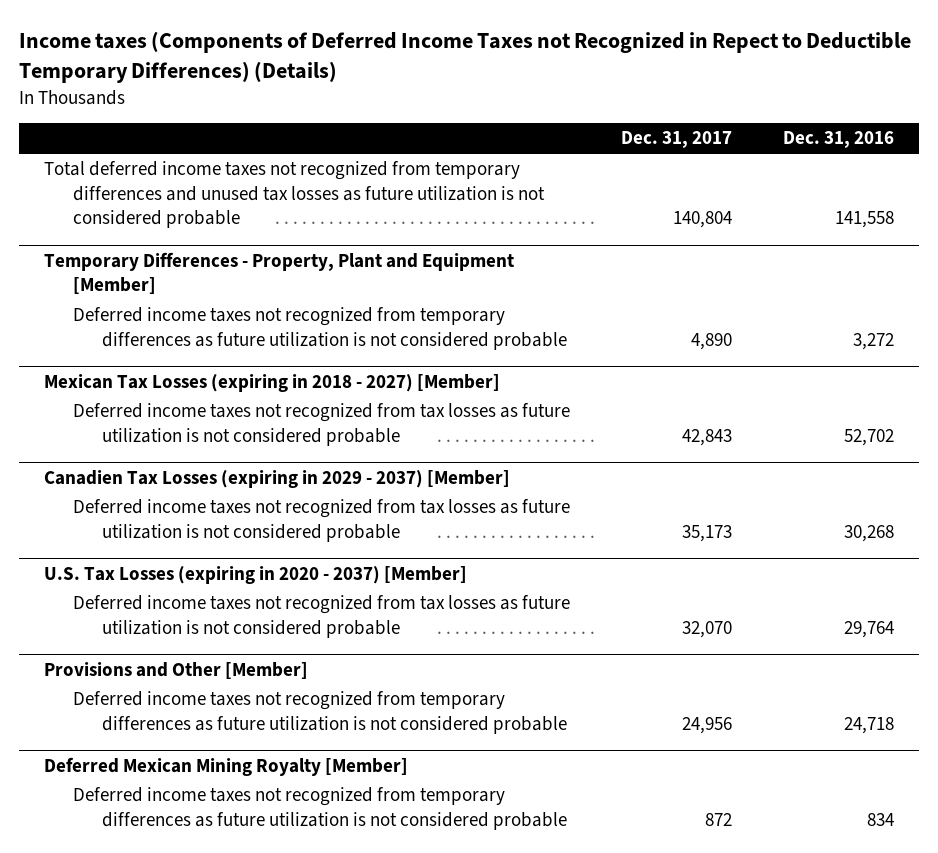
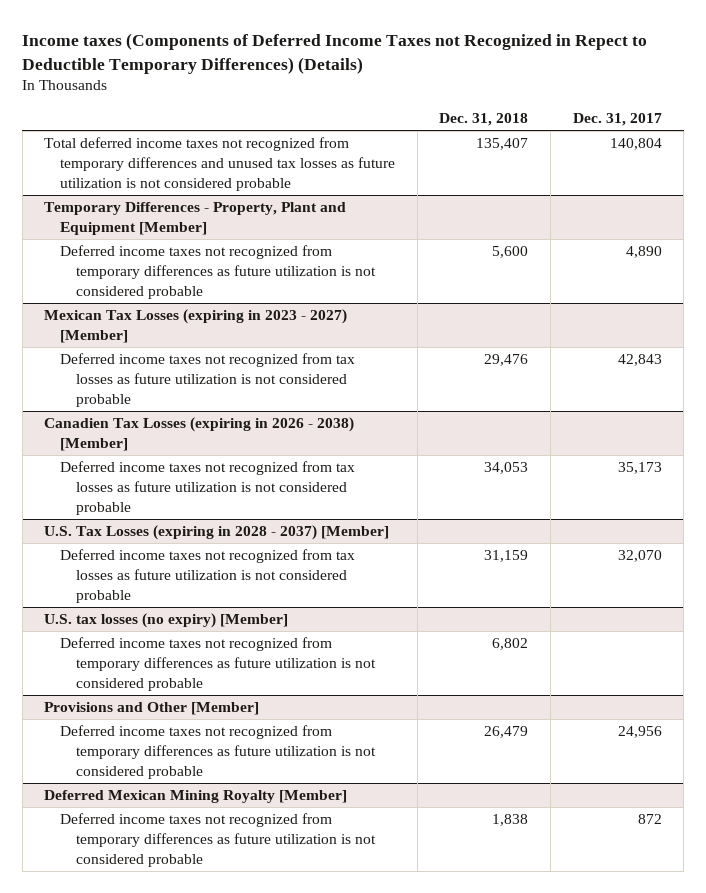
- | Dec. 31, 2017 | Dec. 31, 2016
+ | Dec. 31, 2018 | Dec. 31, 2017
- Mexican Tax Losses (expiring in 2018 - 2027) [Member]
+ Mexican Tax Losses (expiring in 2023 - 2027) [Member]
- Canadien Tax Losses (expiring in 2029 - 2037) [Member]
+ Canadien Tax Losses (expiring in 2026 - 2038) [Member]
- U.S. Tax Losses (expiring in 2020 - 2037) [Member]
+ U.S. Tax Losses (expiring in 2028 - 2037) [Member]
+ U.S. tax losses (no expiry) [Member]
+ Deferred income taxes not recognized from temporary differences as future utilization is not considered probable | 6,802 |

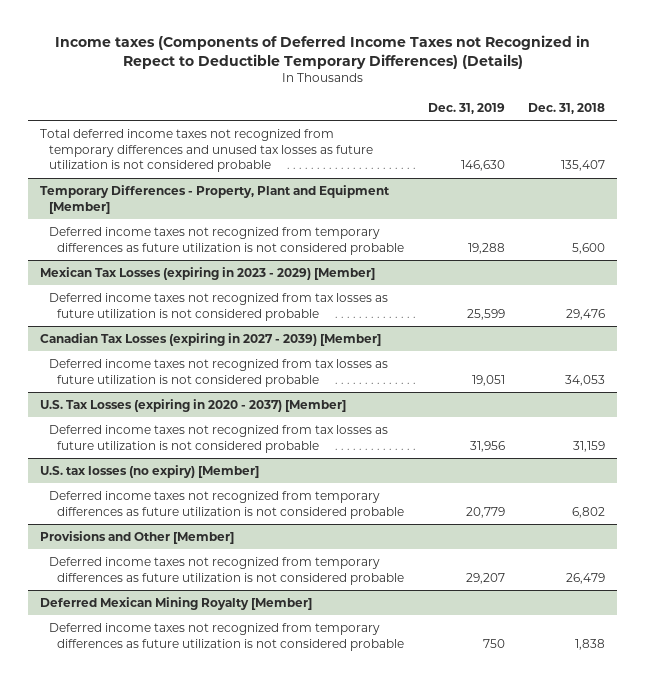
- | Dec. 31, 2018 | Dec. 31, 2017
+ | Dec. 31, 2019 | Dec. 31, 2018
- Mexican Tax Losses (expiring in 2023 - 2027) [Member]
+ Mexican Tax Losses (expiring in 2023 - 2029) [Member]
- Canadien Tax Losses (expiring in 2026 - 2038) [Member]
+ Canadian Tax Losses (expiring in 2027 - 2039) [Member]
- U.S. Tax Losses (expiring in 2028 - 2037) [Member]
+ U.S. Tax Losses (expiring in 2020 - 2037) [Member]

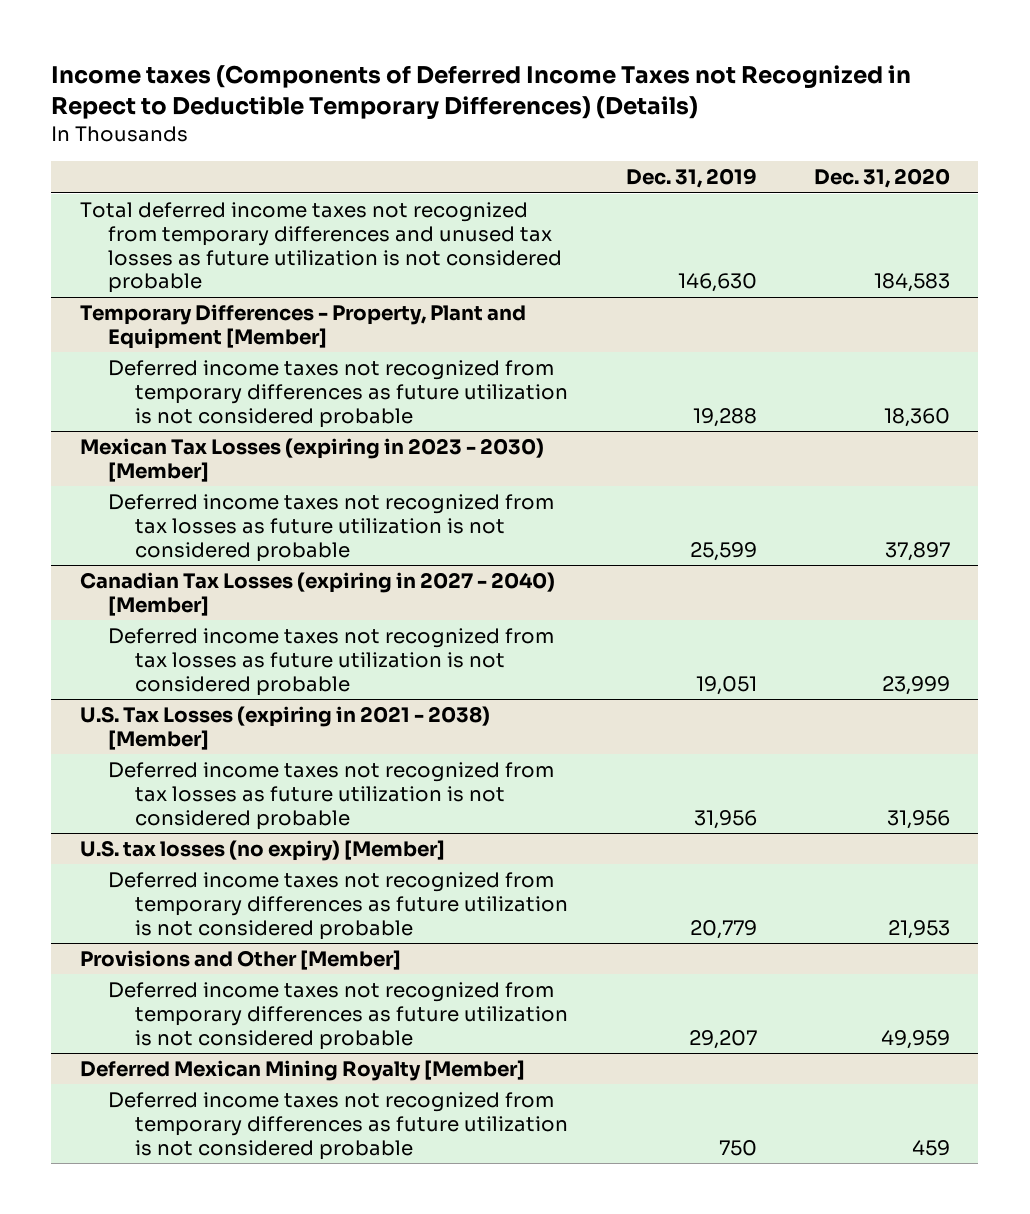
- | Dec. 31, 2019 | Dec. 31, 2018
+ | Dec. 31, 2019 | Dec. 31, 2020
- Mexican Tax Losses (expiring in 2023 - 2029) [Member]
+ Mexican Tax Losses (expiring in 2023 - 2030) [Member]
- Canadian Tax Losses (expiring in 2027 - 2039) [Member]
+ Canadian Tax Losses (expiring in 2027 - 2040) [Member]
- U.S. Tax Losses (expiring in 2020 - 2037) [Member]
+ U.S. Tax Losses (expiring in 2021 - 2038) [Member]

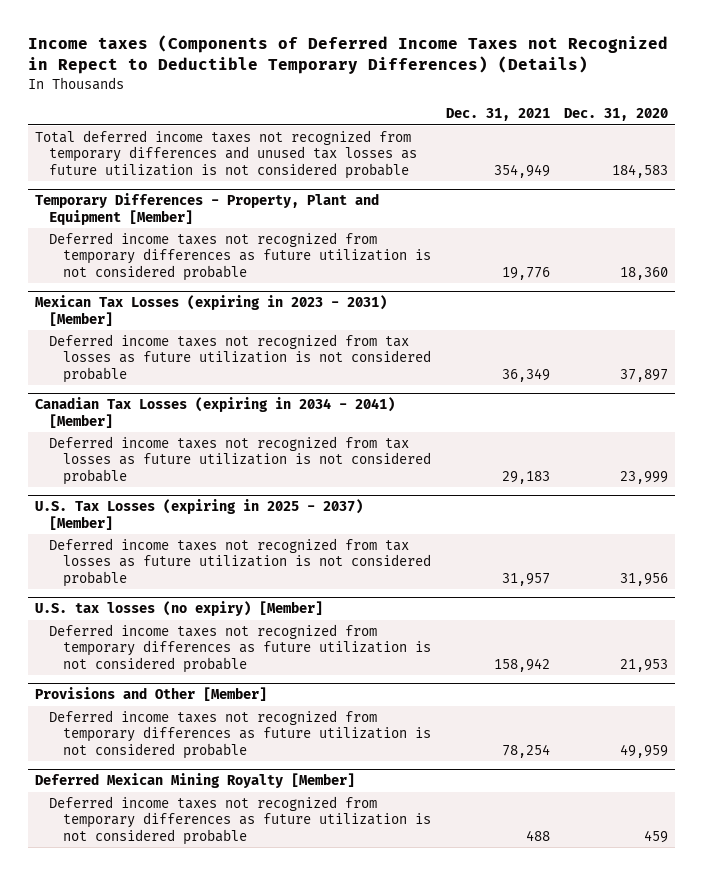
- | Dec. 31, 2019 | Dec. 31, 2020
+ | Dec. 31, 2021 | Dec. 31, 2020
- Mexican Tax Losses (expiring in 2023 - 2030) [Member]
+ Mexican Tax Losses (expiring in 2023 - 2031) [Member]
- Canadian Tax Losses (expiring in 2027 - 2040) [Member]
+ Canadian Tax Losses (expiring in 2034 - 2041) [Member]
- U.S. Tax Losses (expiring in 2021 - 2038) [Member]
+ U.S. Tax Losses (expiring in 2025 - 2037) [Member]

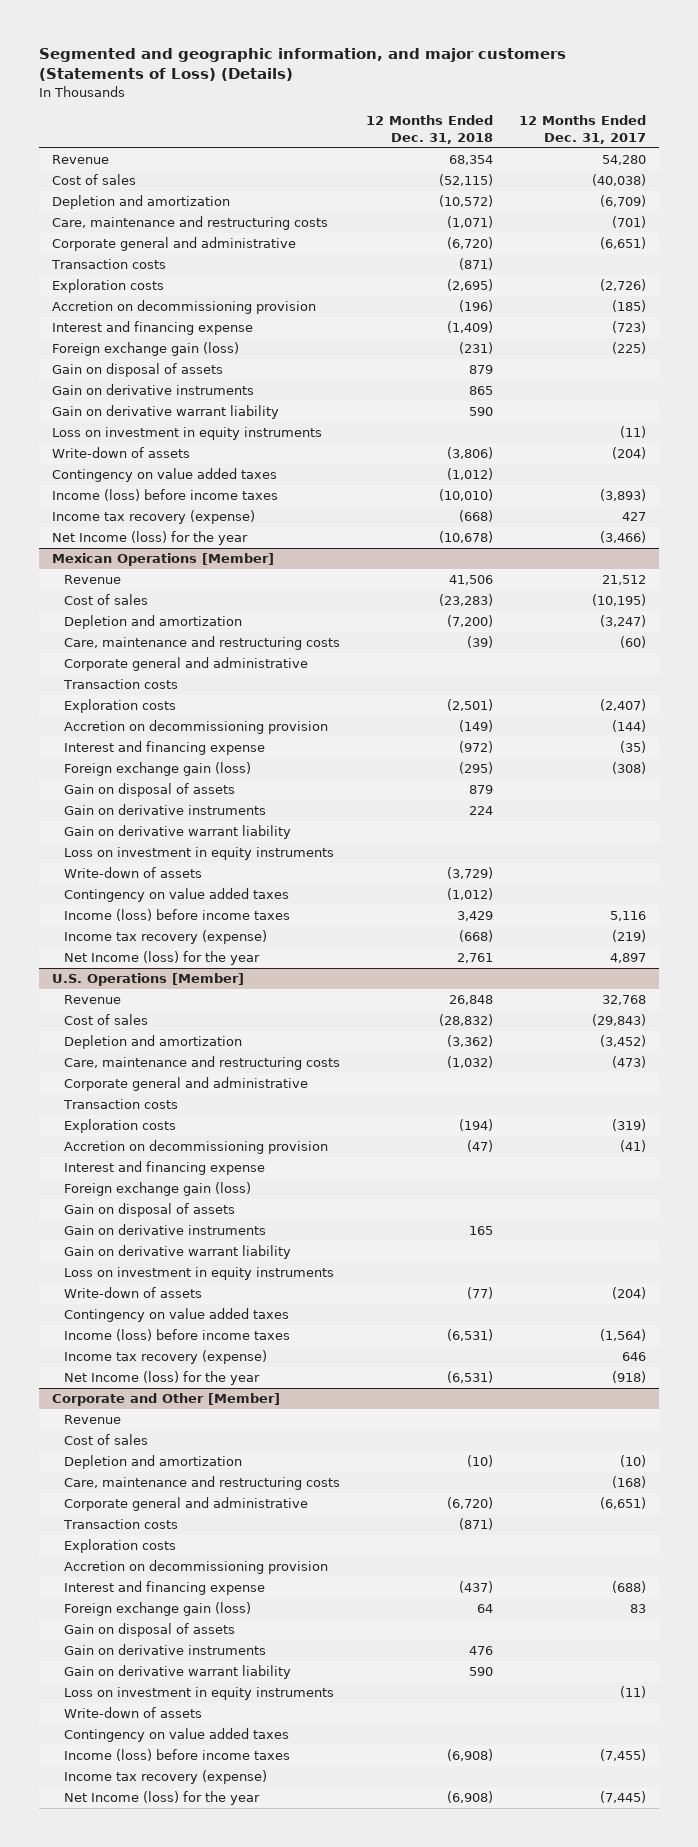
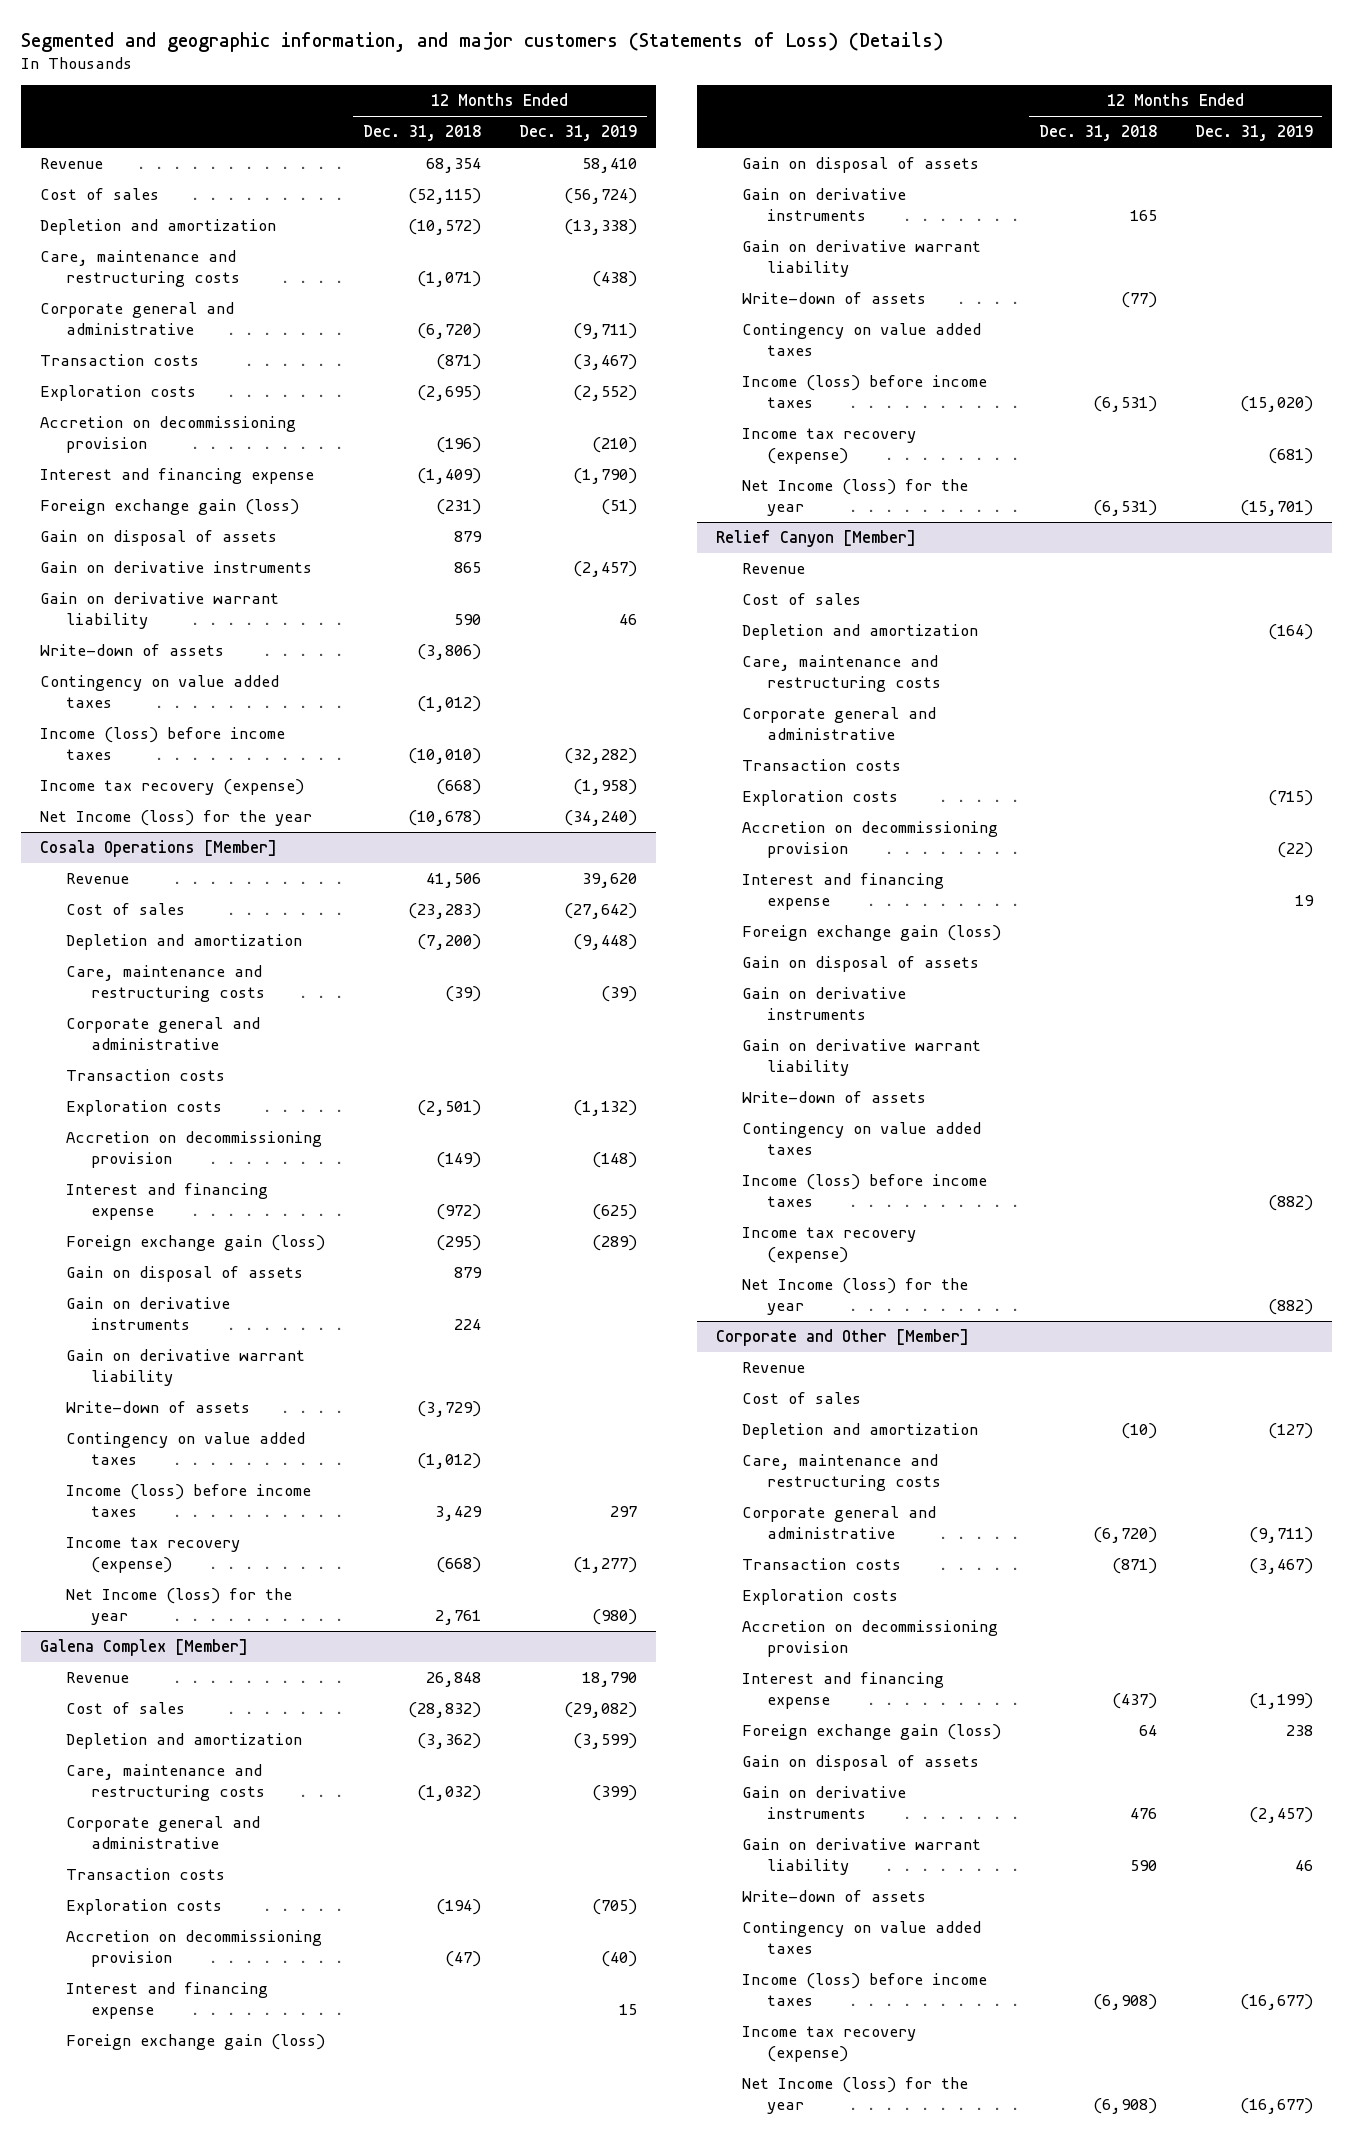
- | 12 Months Ended Dec. 31, 2018 | 12 Months Ended Dec. 31, 2017
+ | 12 Months Ended Dec. 31, 2018 | 12 Months Ended Dec. 31, 2019
- Loss on investment in equity instruments | | (11)
- Mexican Operations [Member]
+ Cosala Operations [Member]
- Loss on investment in equity instruments
- U.S. Operations [Member]
+ Galena Complex [Member]
- Loss on investment in equity instruments
+ Relief Canyon [Member]
+ Revenue
+ Cost of sales
+ Depletion and amortization | | (164)
+ Care, maintenance and restructuring costs
+ Corporate general and administrative
+ Transaction costs
+ Exploration costs | | (715)
+ Accretion on decommissioning provision | | (22)
+ Interest and financing expense | | 19
+ Foreign exchange gain (loss)
+ Gain on disposal of assets
+ Gain on derivative instruments
+ Gain on derivative warrant liability
+ Write-down of assets
+ Contingency on value added taxes
+ Income (loss) before income taxes | | (882)
+ Income tax recovery (expense)
+ Net Income (loss) for the year | | (882)
@ Corporate and Other [Member]
- Loss on investment in equity instruments | | (11)

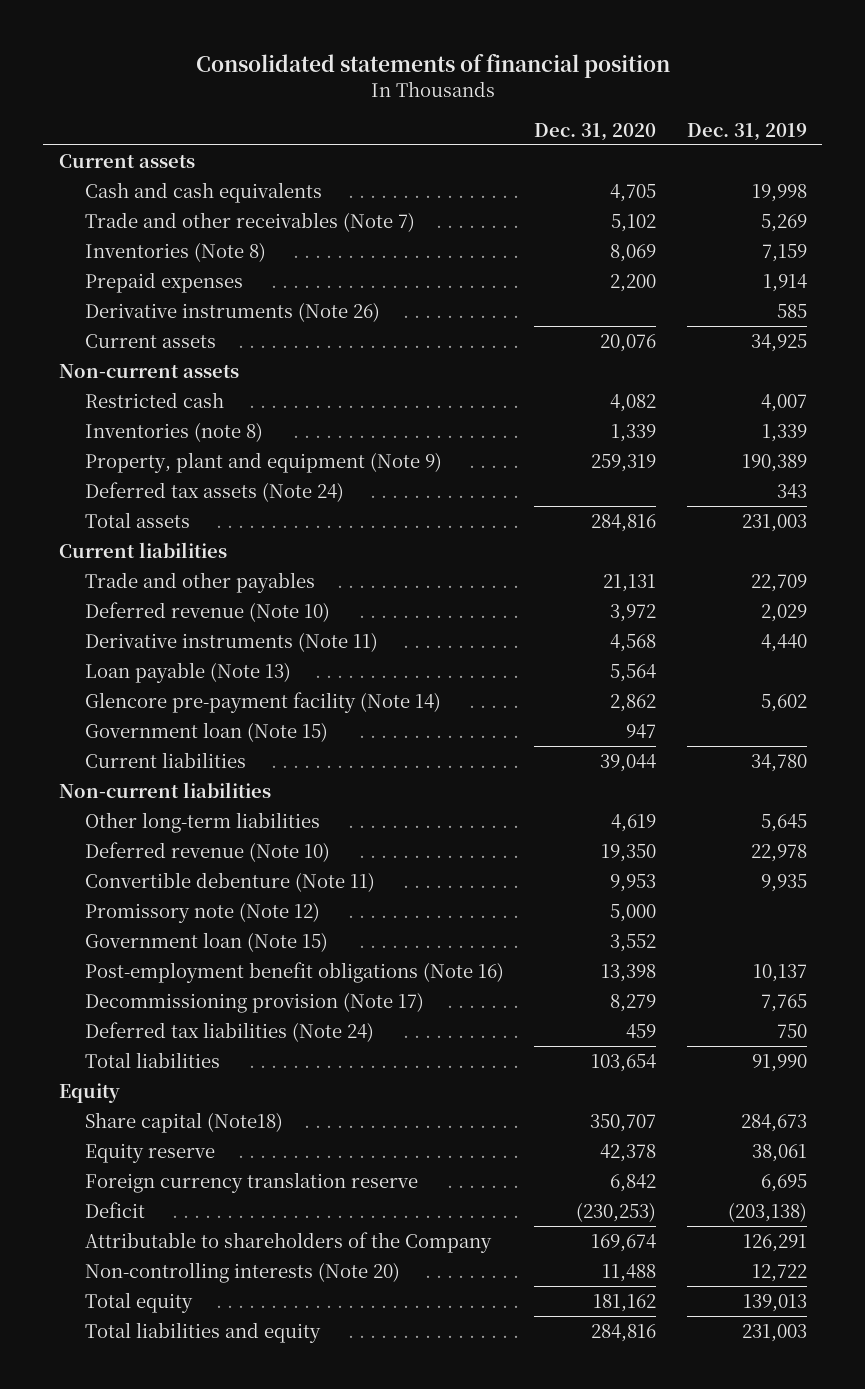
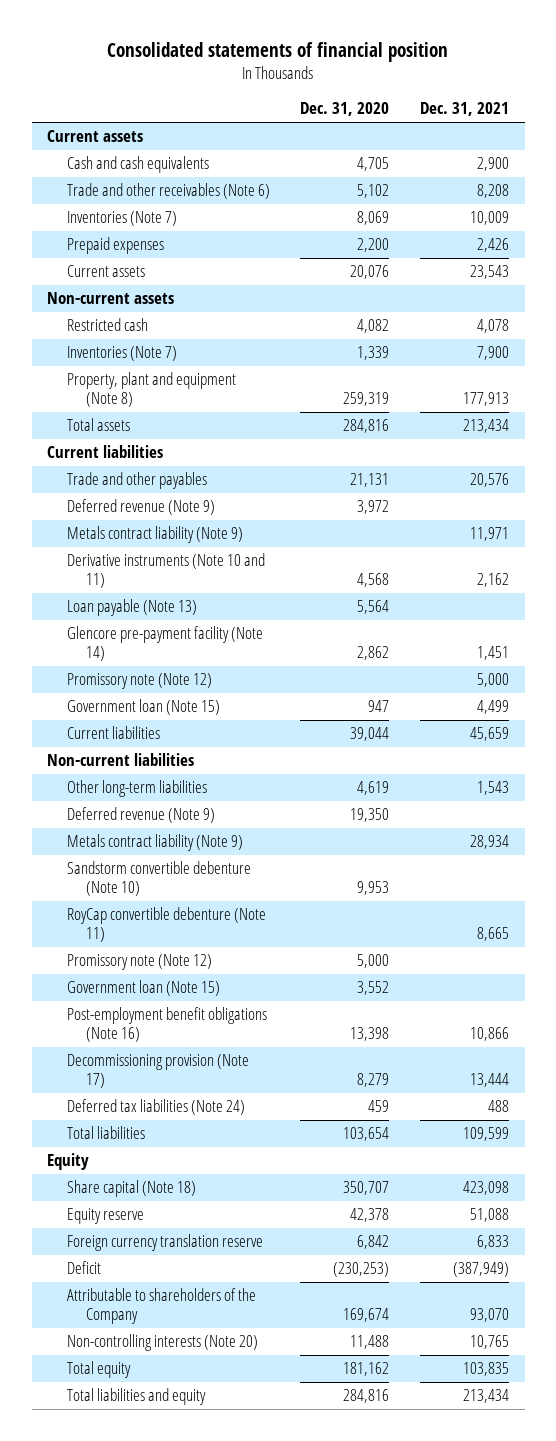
- | Dec. 31, 2020 | Dec. 31, 2019
+ | Dec. 31, 2020 | Dec. 31, 2021
- Trade and other receivables (Note 7) | 5,102 | 5,269
- Inventories (Note 8) | 8,069 | 7,159
+ Trade and other receivables (Note 6) | 5,102 | 8,208
+ Inventories (Note 7) | 8,069 | 10,009
- Derivative instruments (Note 26) | | 585
- Inventories (note 8) | 1,339 | 1,339
- Property, plant and equipment (Note 9) | 259,319 | 190,389
- Deferred tax assets (Note 24) | | 343
+ Inventories (Note 7) | 1,339 | 7,900
+ Property, plant and equipment (Note 8) | 259,319 | 177,913
- Deferred revenue (Note 10) | 3,972 | 2,029
- Derivative instruments (Note 11) | 4,568 | 4,440
+ Deferred revenue (Note 9) | 3,972 |
+ Metals contract liability (Note 9) | | 11,971
+ Derivative instruments (Note 10 and 11) | 4,568 | 2,162
+ Promissory note (Note 12) | | 5,000
- Deferred revenue (Note 10) | 19,350 | 22,978
- Convertible debenture (Note 11) | 9,953 | 9,935
+ Deferred revenue (Note 9) | 19,350 |
+ Metals contract liability (Note 9) | | 28,934
+ Sandstorm convertible debenture (Note 10) | 9,953 |
+ RoyCap convertible debenture (Note 11) | | 8,665
- Share capital (Note18) | 350,707 | 284,673
+ Share capital (Note 18) | 350,707 | 423,098

